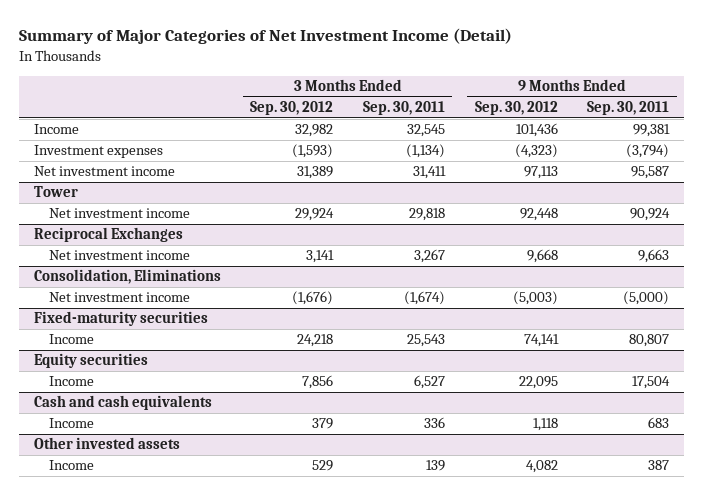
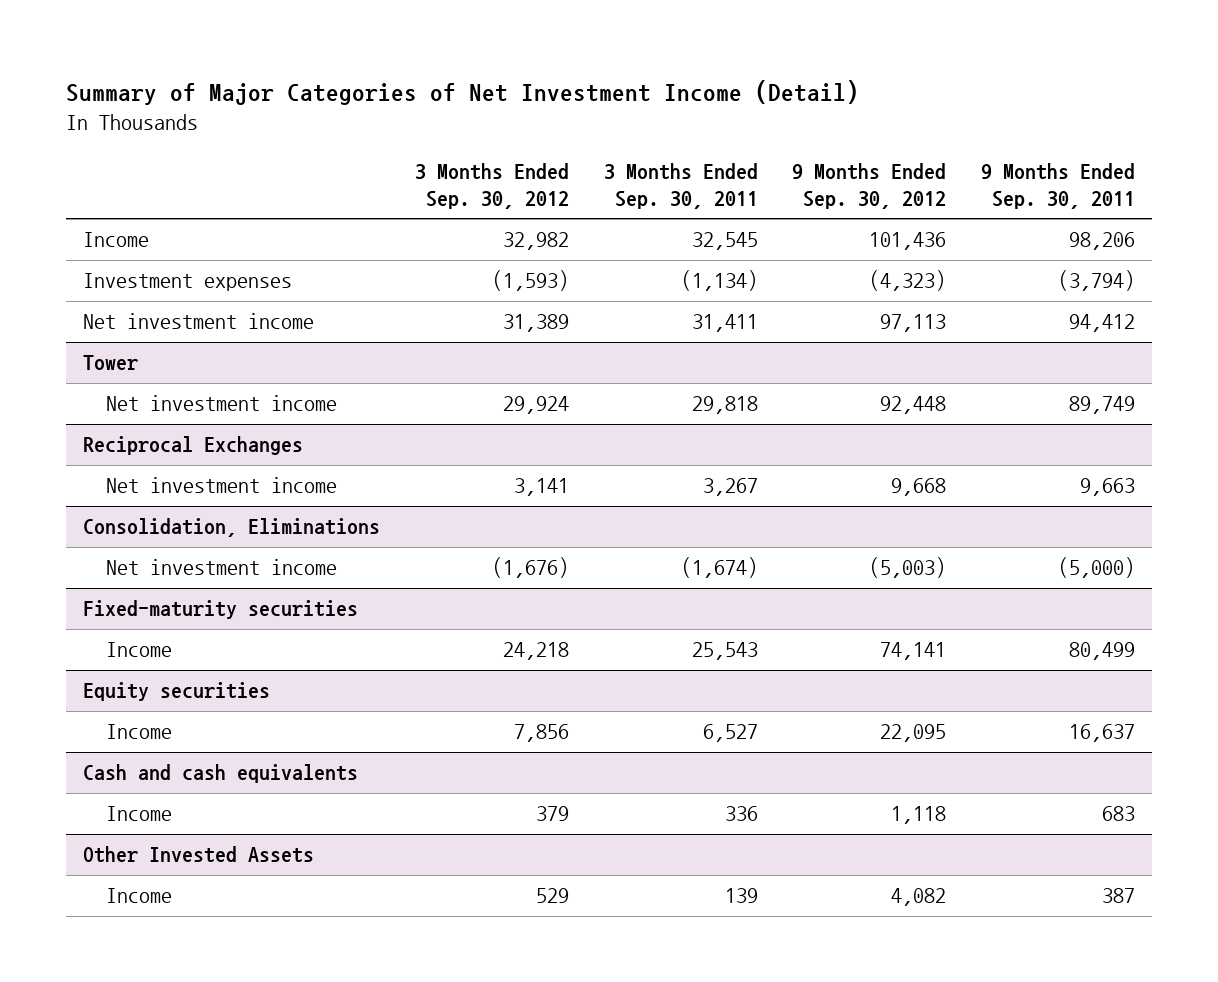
- Income | 32,982 | 32,545 | 101,436 | 99,381
+ Income | 32,982 | 32,545 | 101,436 | 98,206
- Net investment income | 31,389 | 31,411 | 97,113 | 95,587
+ Net investment income | 31,389 | 31,411 | 97,113 | 94,412
@ Tower
- Net investment income | 29,924 | 29,818 | 92,448 | 90,924
+ Net investment income | 29,924 | 29,818 | 92,448 | 89,749
@ Fixed-maturity securities
- Income | 24,218 | 25,543 | 74,141 | 80,807
+ Income | 24,218 | 25,543 | 74,141 | 80,499
@ Equity securities
- Income | 7,856 | 6,527 | 22,095 | 17,504
+ Income | 7,856 | 6,527 | 22,095 | 16,637
- Other invested assets
+ Other Invested Assets

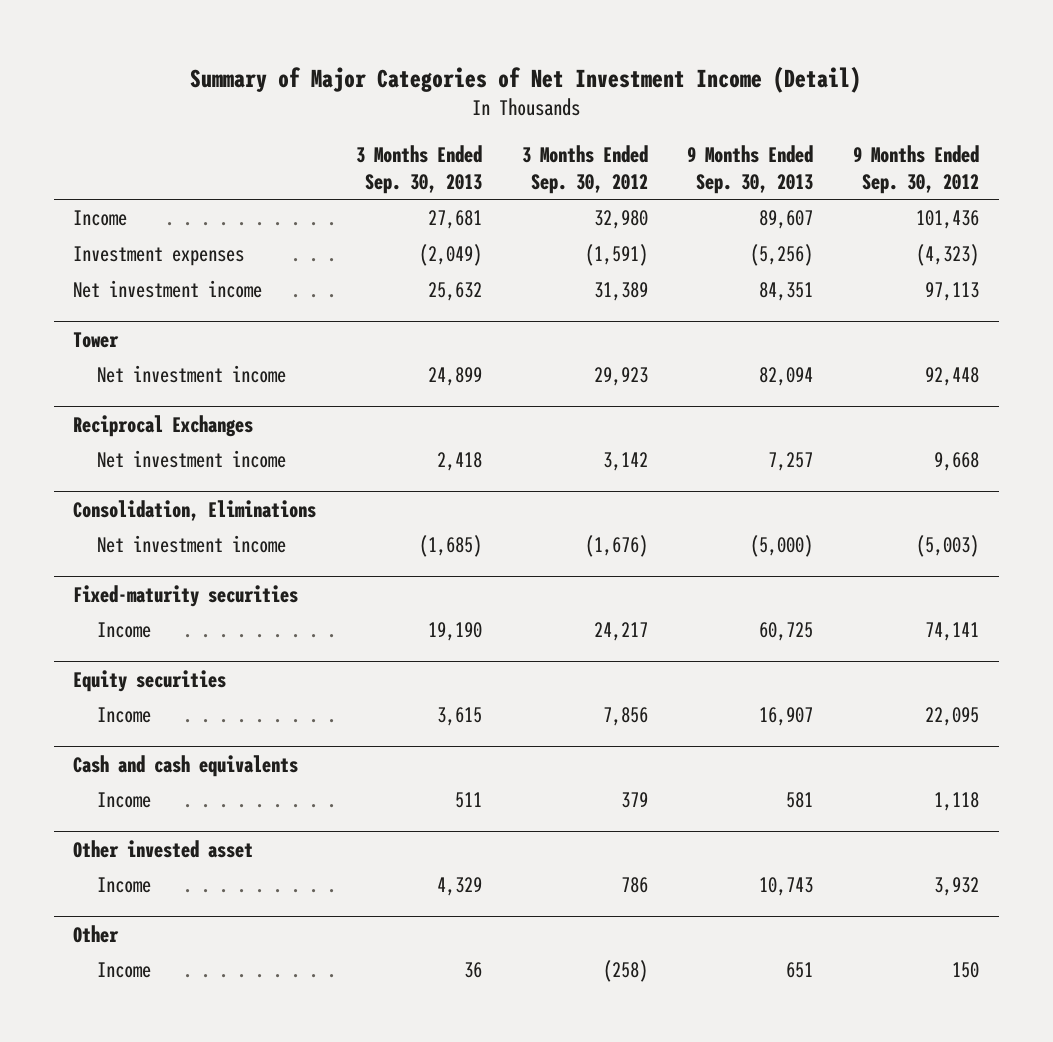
- | 3 Months Ended Sep. 30, 2012 | 3 Months Ended Sep. 30, 2011 | 9 Months Ended Sep. 30, 2012 | 9 Months Ended Sep. 30, 2011
+ | 3 Months Ended Sep. 30, 2013 | 3 Months Ended Sep. 30, 2012 | 9 Months Ended Sep. 30, 2013 | 9 Months Ended Sep. 30, 2012
- Income | 32,982 | 32,545 | 101,436 | 98,206
- Investment expenses | (1,593) | (1,134) | (4,323) | (3,794)
+ Income | 27,681 | 32,980 | 89,607 | 101,436
+ Investment expenses | (2,049) | (1,591) | (5,256) | (4,323)
@ Tower
- Net investment income | 29,924 | 29,818 | 92,448 | 89,749
+ Net investment income | 24,899 | 29,923 | 82,094 | 92,448
@ Reciprocal Exchanges
- Net investment income | 3,141 | 3,267 | 9,668 | 9,663
+ Net investment income | 2,418 | 3,142 | 7,257 | 9,668
@ Fixed-maturity securities
- Income | 24,218 | 25,543 | 74,141 | 80,499
+ Income | 19,190 | 24,217 | 60,725 | 74,141
- Other Invested Assets
- Income | 529 | 139 | 4,082 | 387
+ Other invested asset
+ Income | 4,329 | 786 | 10,743 | 3,932
+ Other
+ Income | 36 | (258) | 651 | 150

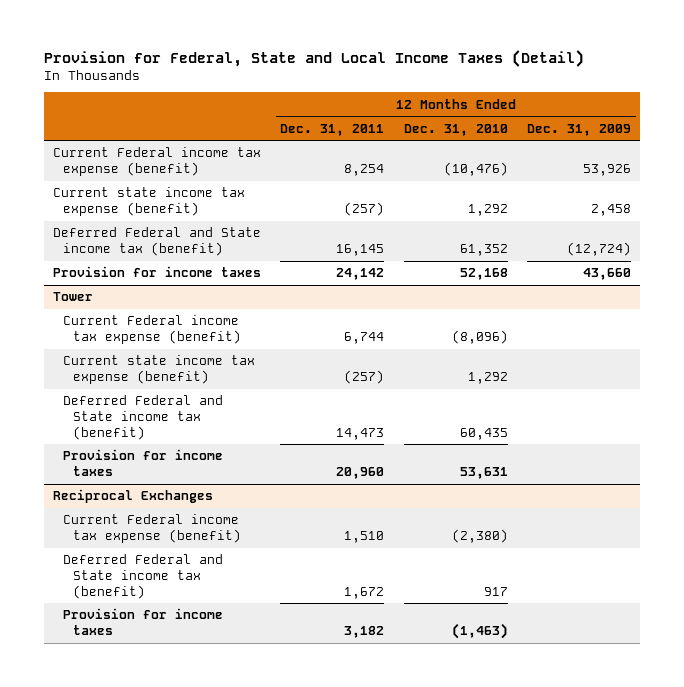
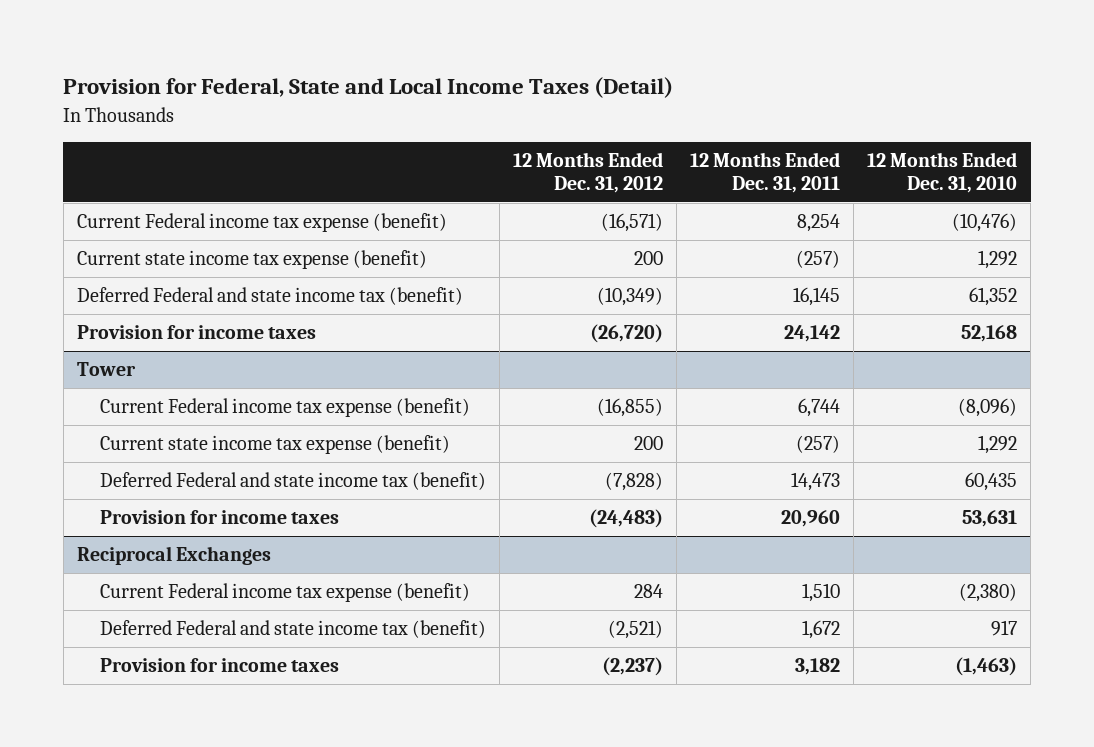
- | 12 Months Ended Dec. 31, 2011 | 12 Months Ended Dec. 31, 2010 | 12 Months Ended Dec. 31, 2009
+ | 12 Months Ended Dec. 31, 2012 | 12 Months Ended Dec. 31, 2011 | 12 Months Ended Dec. 31, 2010
- Deferred Federal and State income tax (benefit) | 16,145 | 61,352 | (12,724)
+ Deferred Federal and state income tax (benefit) | (10,349) | 16,145 | 61,352
@ Tower
- Deferred Federal and State income tax (benefit) | 14,473 | 60,435 |
+ Deferred Federal and state income tax (benefit) | (7,828) | 14,473 | 60,435
@ Reciprocal Exchanges
- Deferred Federal and State income tax (benefit) | 1,672 | 917 |
+ Deferred Federal and state income tax (benefit) | (2,521) | 1,672 | 917

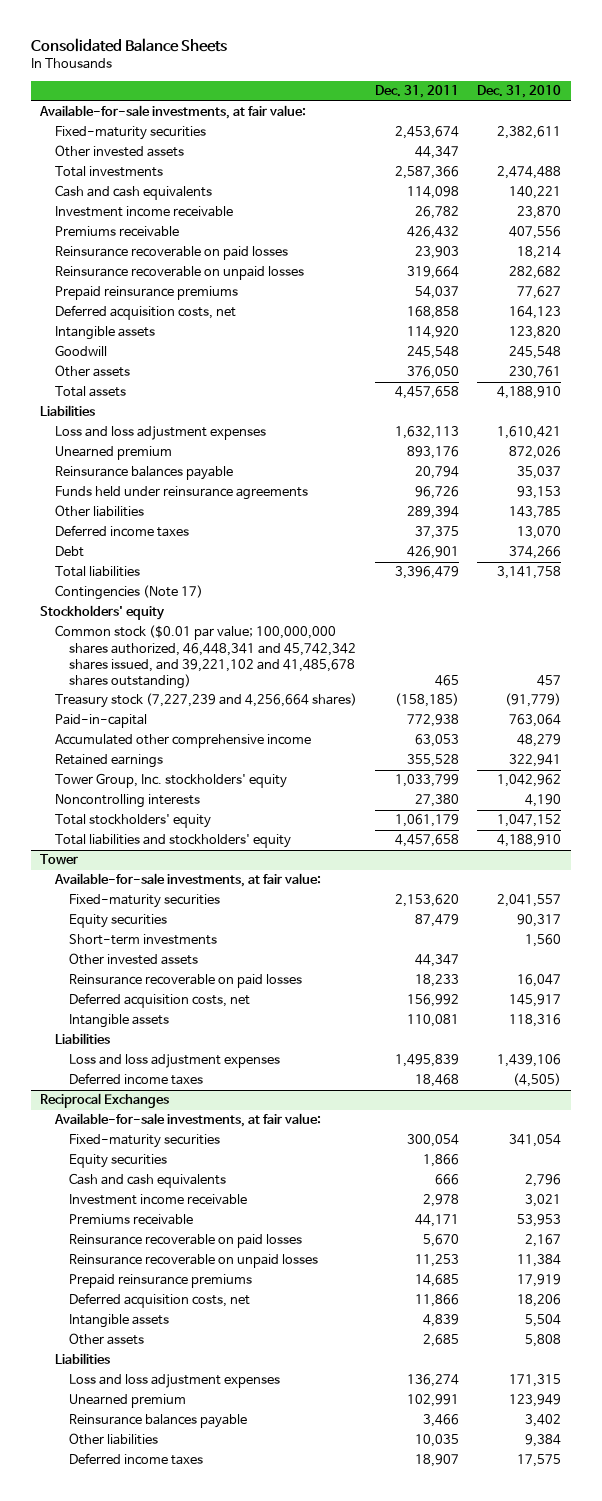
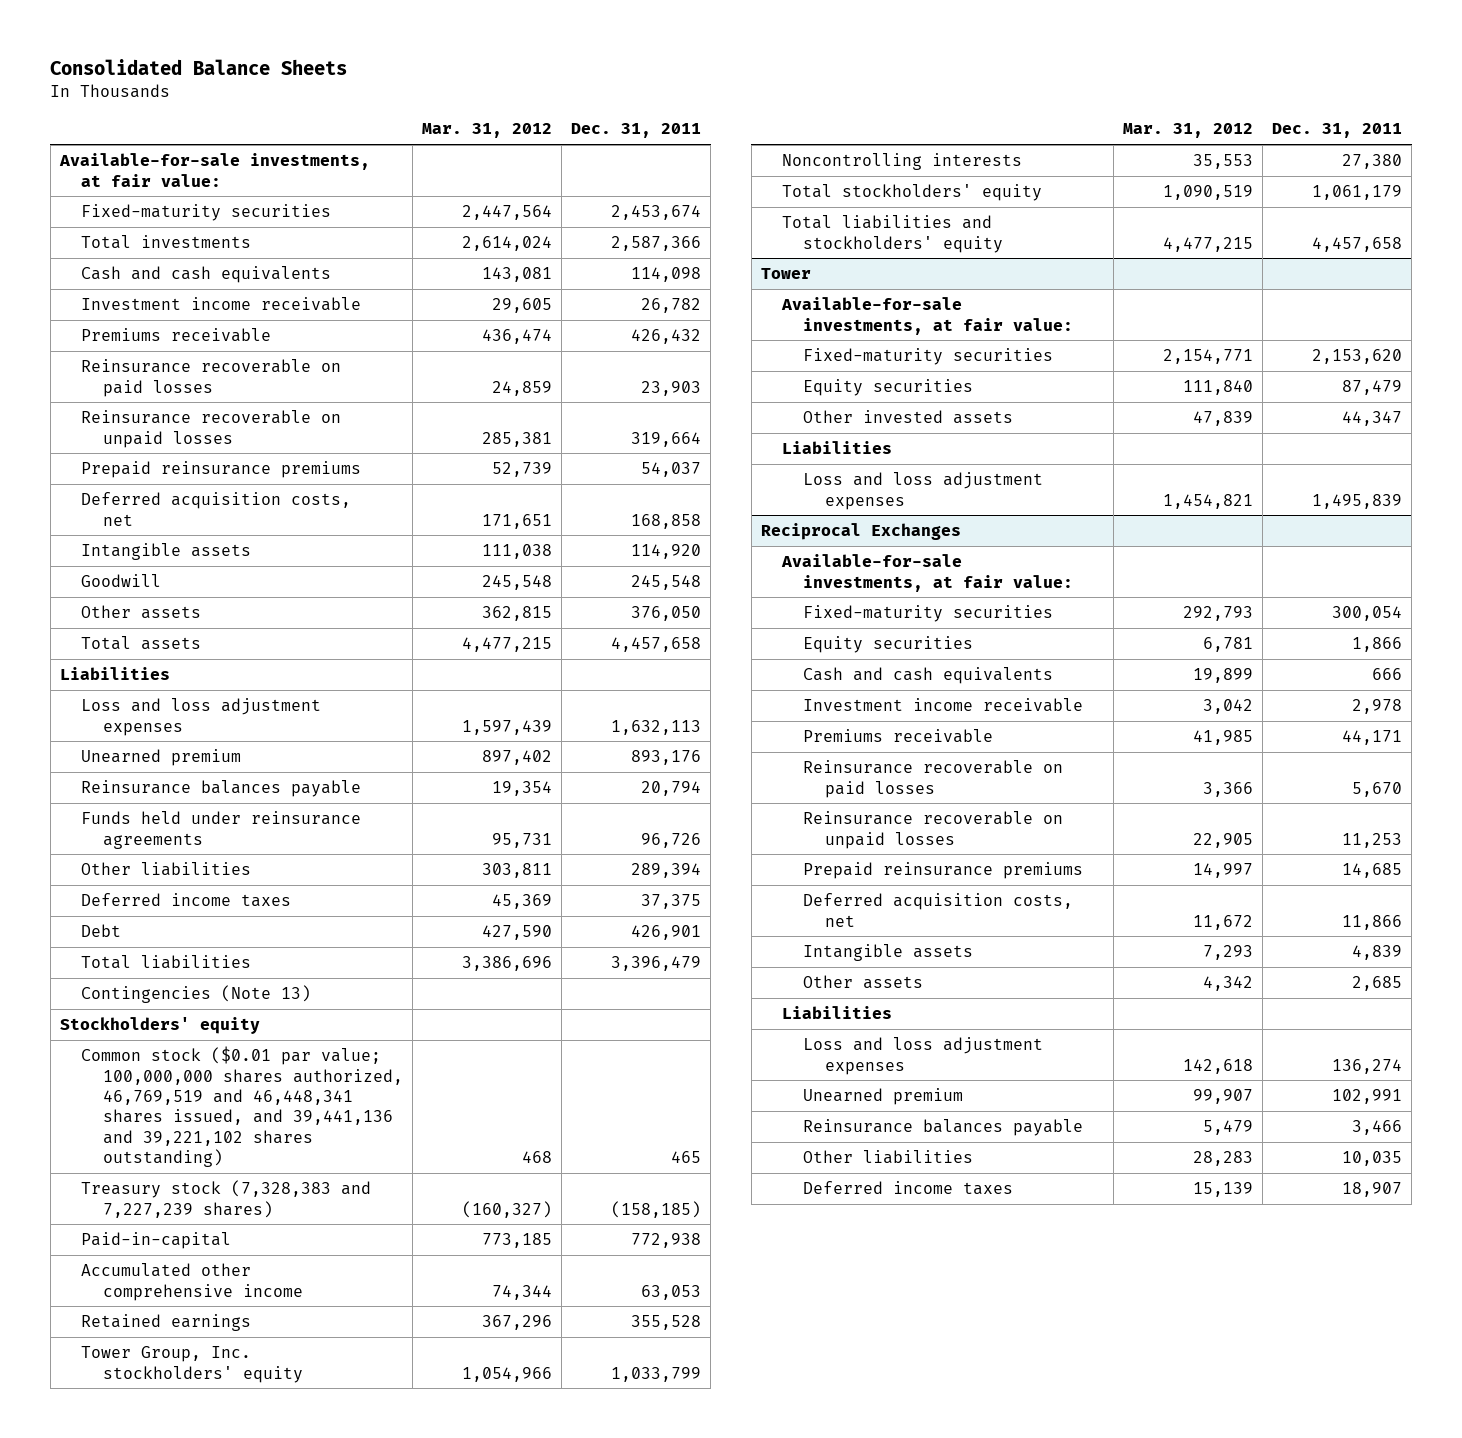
- | Dec. 31, 2011 | Dec. 31, 2010
+ | Mar. 31, 2012 | Dec. 31, 2011
- Other invested assets | 44,347 |
- Contingencies (Note 17)
+ Contingencies (Note 13)
- Common stock ($0.01 par value; 100,000,000 shares authorized, 46,448,341 and 45,742,342 shares issued, and 39,221,102 and 41,485,678 shares outstanding) | 465 | 457
- Treasury stock (7,227,239 and 4,256,664 shares) | (158,185) | (91,779)
+ Common stock ($0.01 par value; 100,000,000 shares authorized, 46,769,519 and 46,448,341 shares issued, and 39,441,136 and 39,221,102 shares outstanding) | 468 | 465
+ Treasury stock (7,328,383 and 7,227,239 shares) | (160,327) | (158,185)
@ Tower
- Short-term investments | | 1,560
- Reinsurance recoverable on paid losses | 18,233 | 16,047
- Deferred acquisition costs, net | 156,992 | 145,917
- Intangible assets | 110,081 | 118,316
- Deferred income taxes | 18,468 | (4,505)

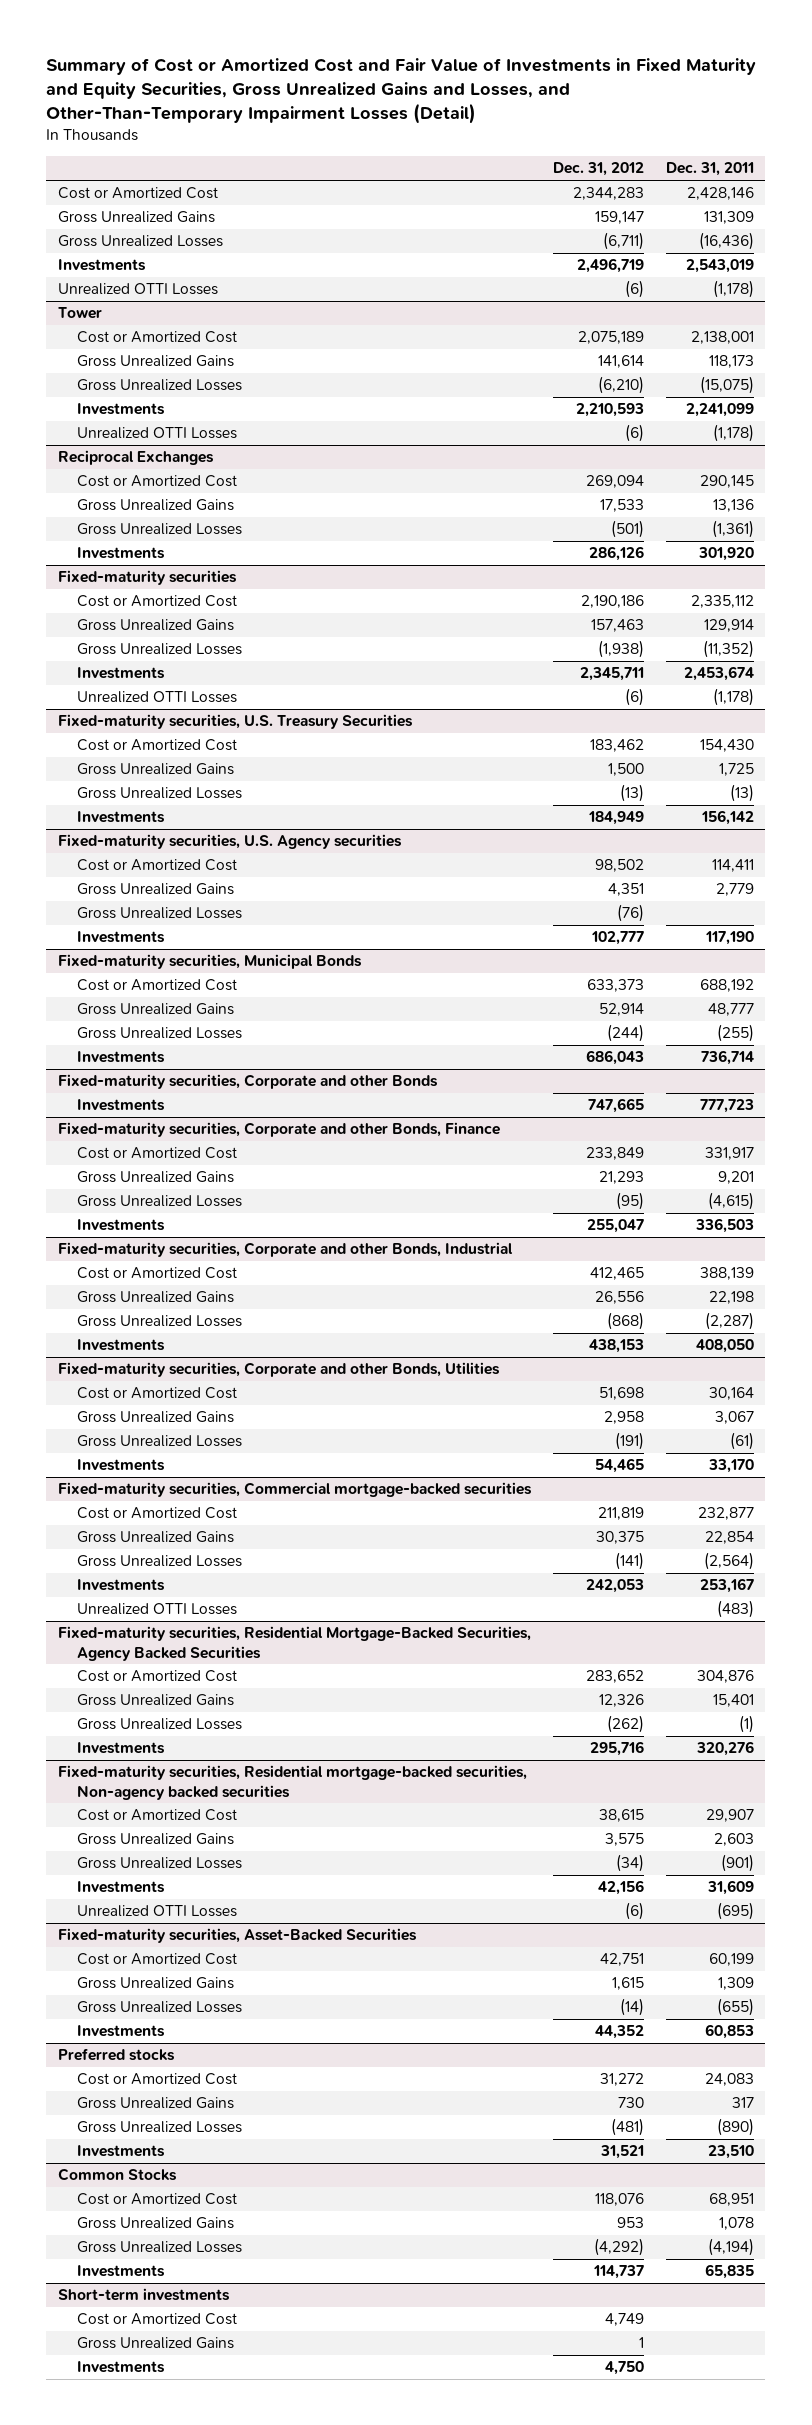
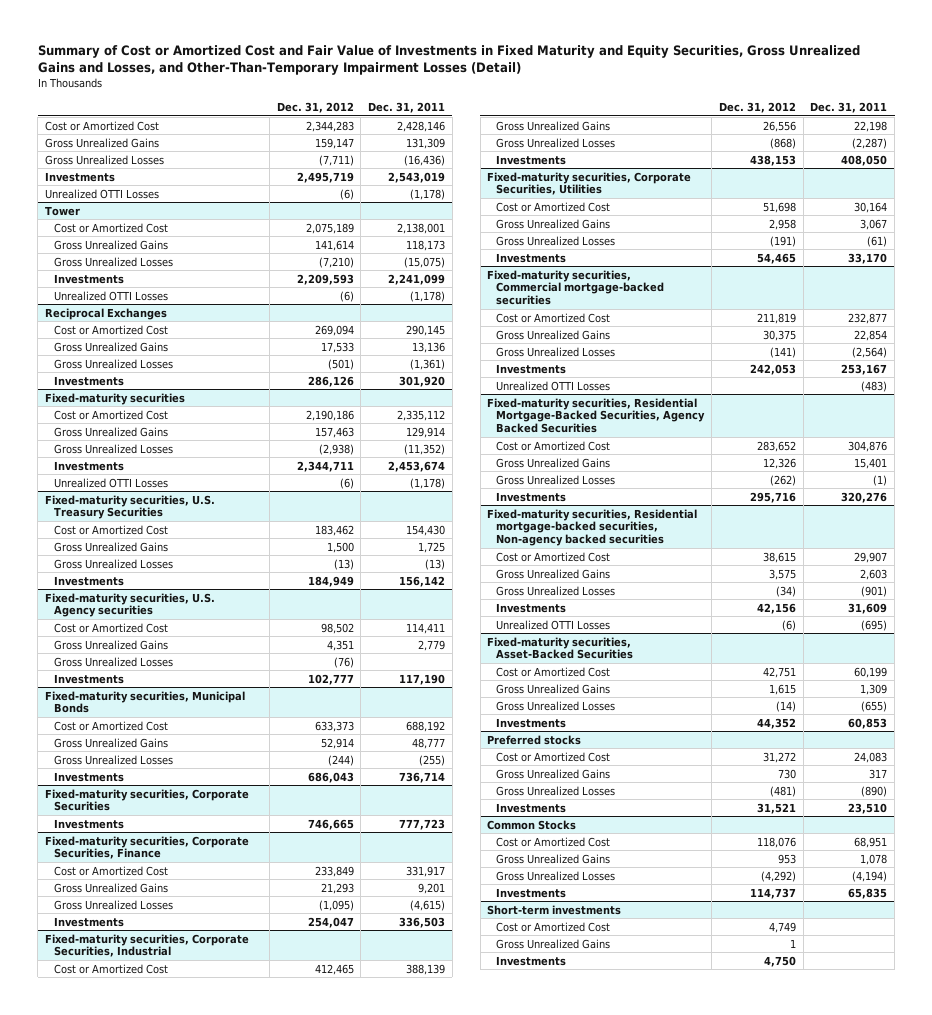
- Gross Unrealized Losses | (6,711) | (16,436)
- Investments | 2,496,719 | 2,543,019
+ Gross Unrealized Losses | (7,711) | (16,436)
+ Investments | 2,495,719 | 2,543,019
@ Tower
- Gross Unrealized Losses | (6,210) | (15,075)
- Investments | 2,210,593 | 2,241,099
+ Gross Unrealized Losses | (7,210) | (15,075)
+ Investments | 2,209,593 | 2,241,099
@ Fixed-maturity securities
- Gross Unrealized Losses | (1,938) | (11,352)
- Investments | 2,345,711 | 2,453,674
+ Gross Unrealized Losses | (2,938) | (11,352)
+ Investments | 2,344,711 | 2,453,674
- Fixed-maturity securities, Corporate and other Bonds
- Investments | 747,665 | 777,723
- Fixed-maturity securities, Corporate and other Bonds, Finance
+ Fixed-maturity securities, Corporate Securities
+ Investments | 746,665 | 777,723
+ Fixed-maturity securities, Corporate Securities, Finance
- Gross Unrealized Losses | (95) | (4,615)
- Investments | 255,047 | 336,503
- Fixed-maturity securities, Corporate and other Bonds, Industrial
+ Gross Unrealized Losses | (1,095) | (4,615)
+ Investments | 254,047 | 336,503
+ Fixed-maturity securities, Corporate Securities, Industrial
- Fixed-maturity securities, Corporate and other Bonds, Utilities
+ Fixed-maturity securities, Corporate Securities, Utilities

